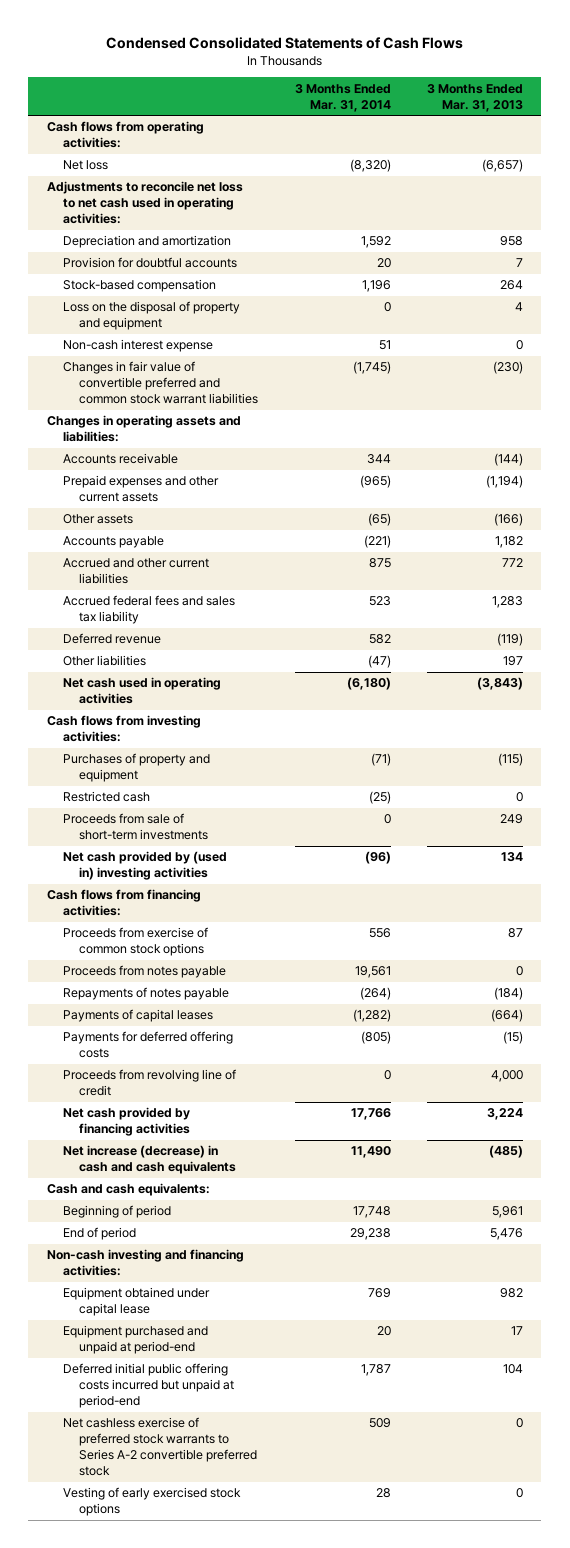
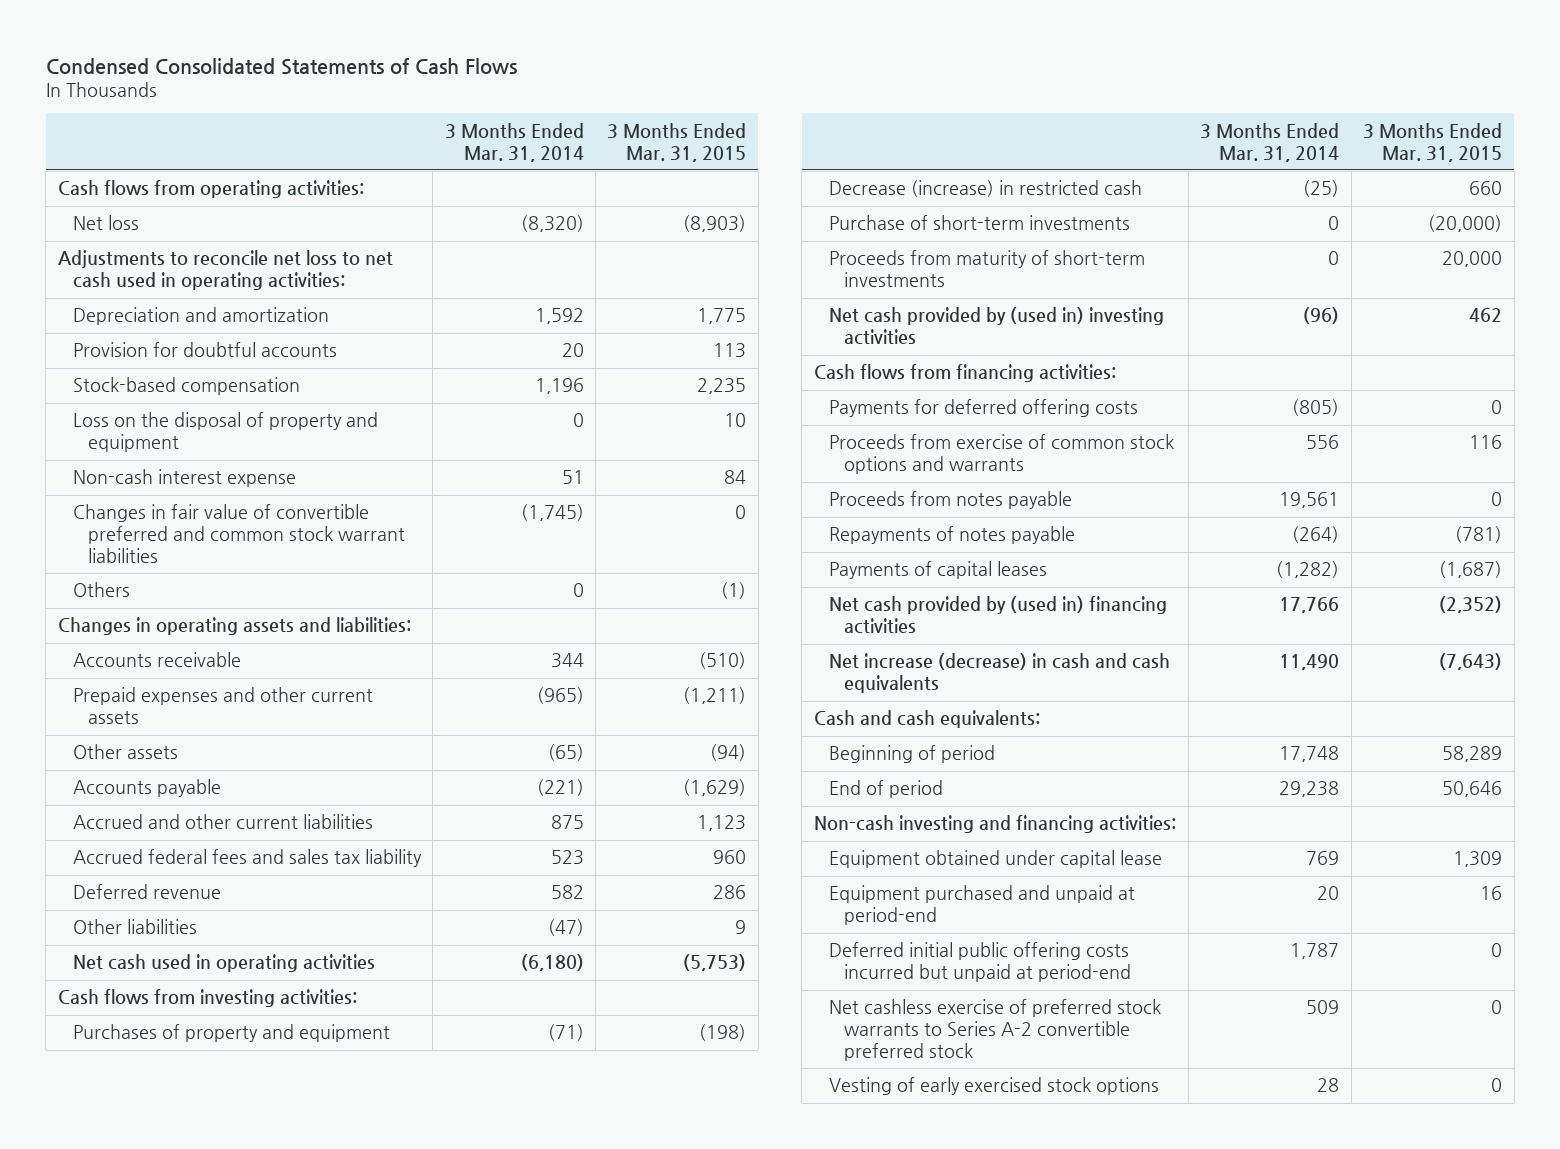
- | 3 Months Ended Mar. 31, 2014 | 3 Months Ended Mar. 31, 2013
+ | 3 Months Ended Mar. 31, 2014 | 3 Months Ended Mar. 31, 2015
+ Others | 0 | (1)
- Restricted cash | (25) | 0
- Proceeds from sale of short-term investments | 0 | 249
+ Decrease (increase) in restricted cash | (25) | 660
+ Purchase of short-term investments | 0 | (20,000)
+ Proceeds from maturity of short-term investments | 0 | 20,000
- Proceeds from exercise of common stock options | 556 | 87
moved up: Payments for deferred offering costs | (805) | 0
+ Proceeds from exercise of common stock options and warrants | 556 | 116
- Proceeds from revolving line of credit | 0 | 4,000
- Net cash provided by financing activities | 17,766 | 3,224
+ Net cash provided by (used in) financing activities | 17,766 | (2,352)

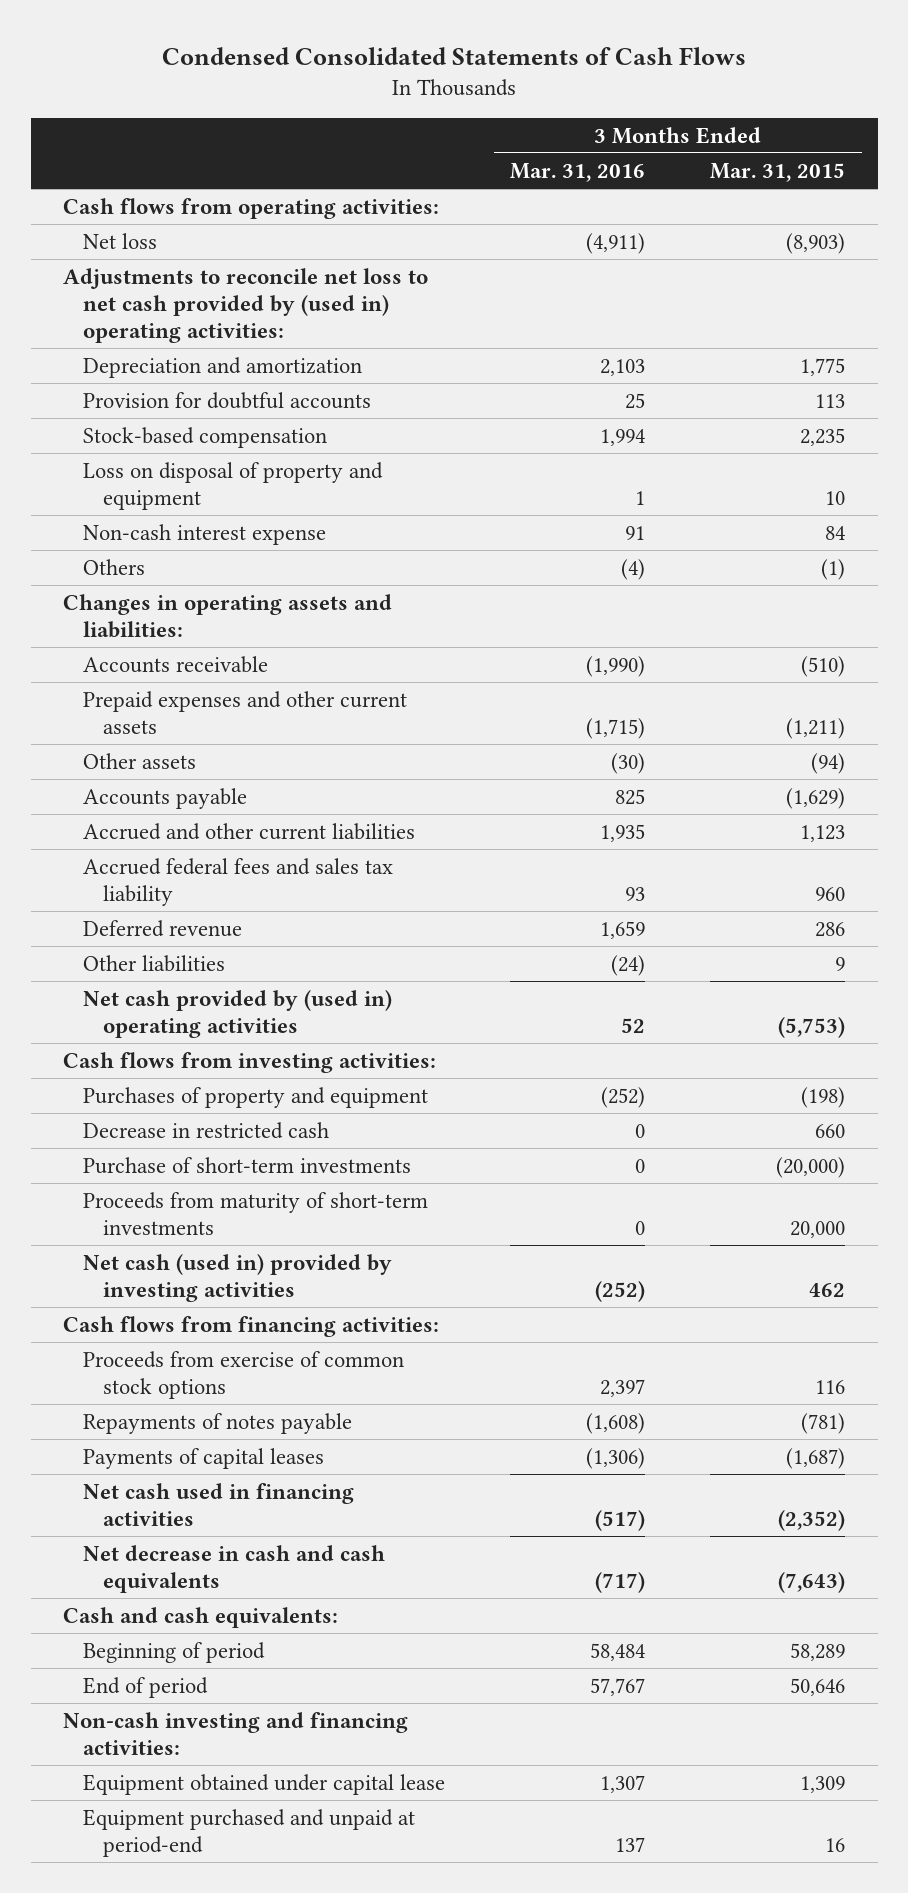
- | 3 Months Ended Mar. 31, 2014 | 3 Months Ended Mar. 31, 2015
+ | 3 Months Ended Mar. 31, 2016 | 3 Months Ended Mar. 31, 2015
- Adjustments to reconcile net loss to net cash used in operating activities:
+ Adjustments to reconcile net loss to net cash provided by (used in) operating activities:
- Loss on the disposal of property and equipment | 0 | 10
+ Loss on disposal of property and equipment | 1 | 10
- Changes in fair value of convertible preferred and common stock warrant liabilities | (1,745) | 0
- Net cash used in operating activities | (6,180) | (5,753)
+ Net cash provided by (used in) operating activities | 52 | (5,753)
- Decrease (increase) in restricted cash | (25) | 660
+ Decrease in restricted cash | 0 | 660
- Net cash provided by (used in) investing activities | (96) | 462
+ Net cash (used in) provided by investing activities | (252) | 462
- Payments for deferred offering costs | (805) | 0
- Proceeds from exercise of common stock options and warrants | 556 | 116
- Proceeds from notes payable | 19,561 | 0
+ Proceeds from exercise of common stock options | 2,397 | 116
- Net cash provided by (used in) financing activities | 17,766 | (2,352)
- Net increase (decrease) in cash and cash equivalents | 11,490 | (7,643)
+ Net cash used in financing activities | (517) | (2,352)
+ Net decrease in cash and cash equivalents | (717) | (7,643)
- Deferred initial public offering costs incurred but unpaid at period-end | 1,787 | 0
- Net cashless exercise of preferred stock warrants to Series A-2 convertible preferred stock | 509 | 0
- Vesting of early exercised stock options | 28 | 0

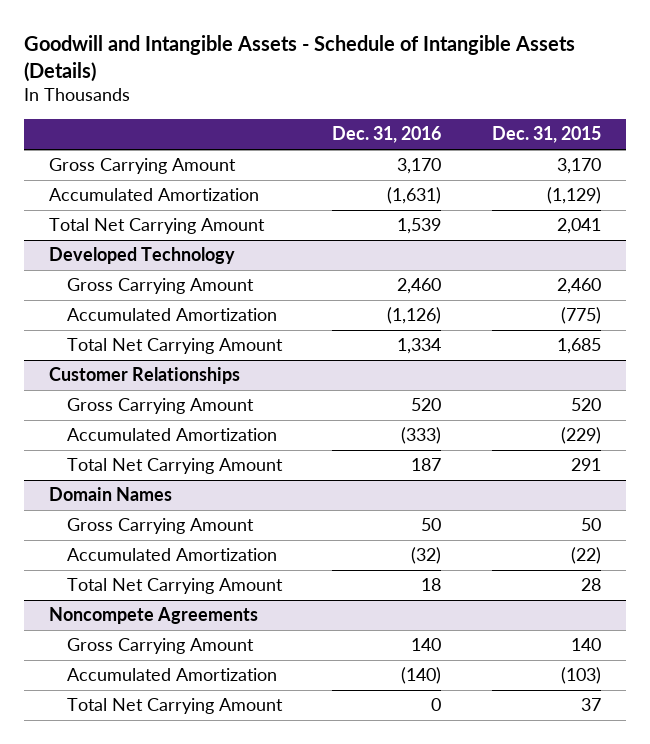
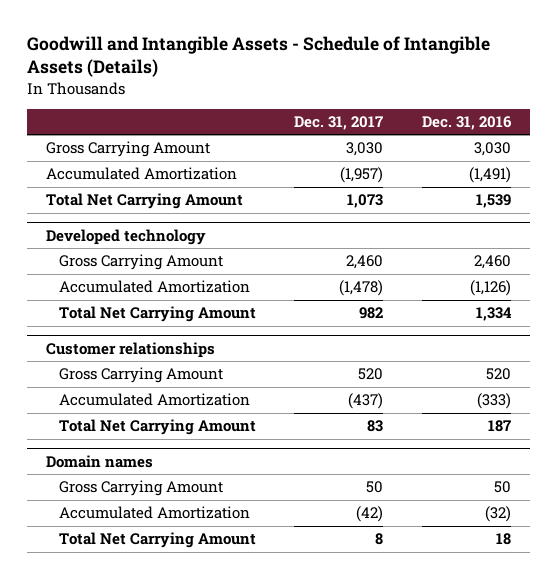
- | Dec. 31, 2016 | Dec. 31, 2015
+ | Dec. 31, 2017 | Dec. 31, 2016
- Gross Carrying Amount | 3,170 | 3,170
- Accumulated Amortization | (1,631) | (1,129)
+ Gross Carrying Amount | 3,030 | 3,030
+ Accumulated Amortization | (1,957) | (1,491)
- Developed Technology
+ Developed technology
- Customer Relationships
+ Customer relationships
- Domain Names
+ Domain names
- Noncompete Agreements
- Gross Carrying Amount | 140 | 140
- Accumulated Amortization | (140) | (103)
- Total Net Carrying Amount | 0 | 37

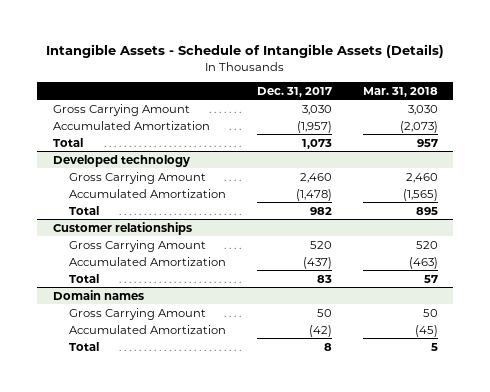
- Goodwill and Intangible Assets - Schedule of Intangible Assets (Details)
+ Intangible Assets - Schedule of Intangible Assets (Details)
- | Dec. 31, 2017 | Dec. 31, 2016
+ | Dec. 31, 2017 | Mar. 31, 2018
- Total Net Carrying Amount | 1,073 | 1,539
+ Total | 1,073 | 957
@ Developed technology
- Total Net Carrying Amount | 982 | 1,334
+ Total | 982 | 895
@ Customer relationships
- Total Net Carrying Amount | 83 | 187
+ Total | 83 | 57
@ Domain names
- Total Net Carrying Amount | 8 | 18
+ Total | 8 | 5

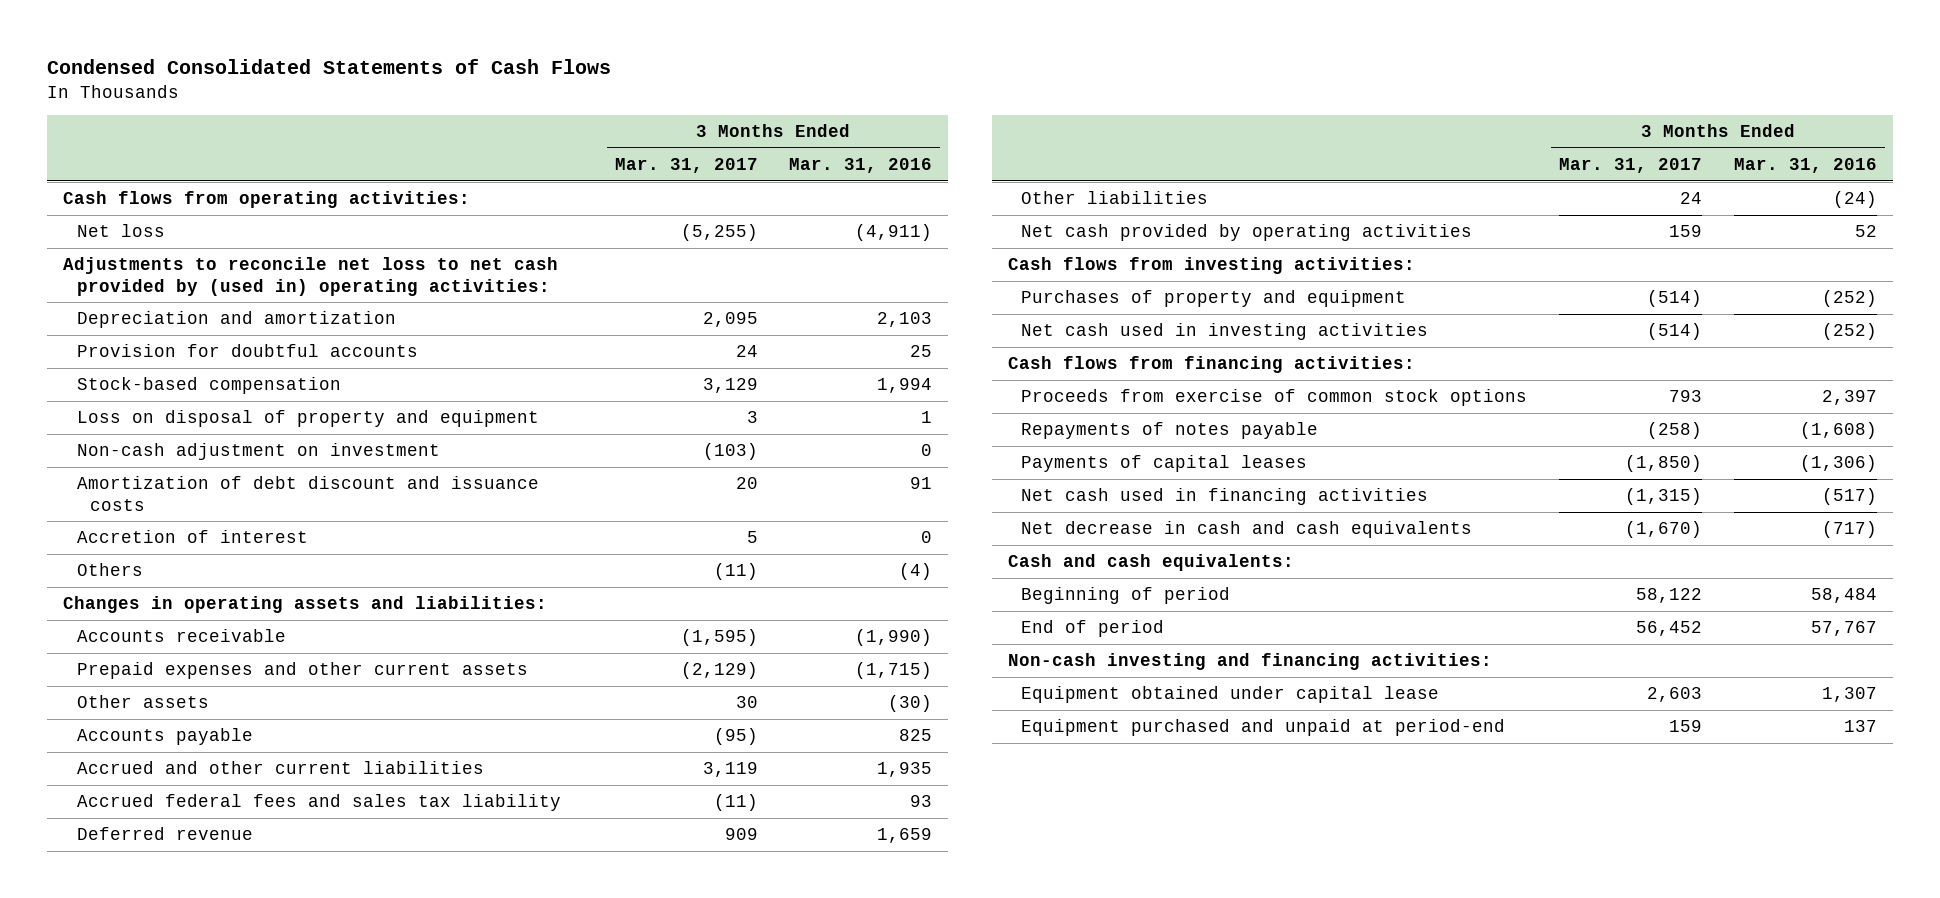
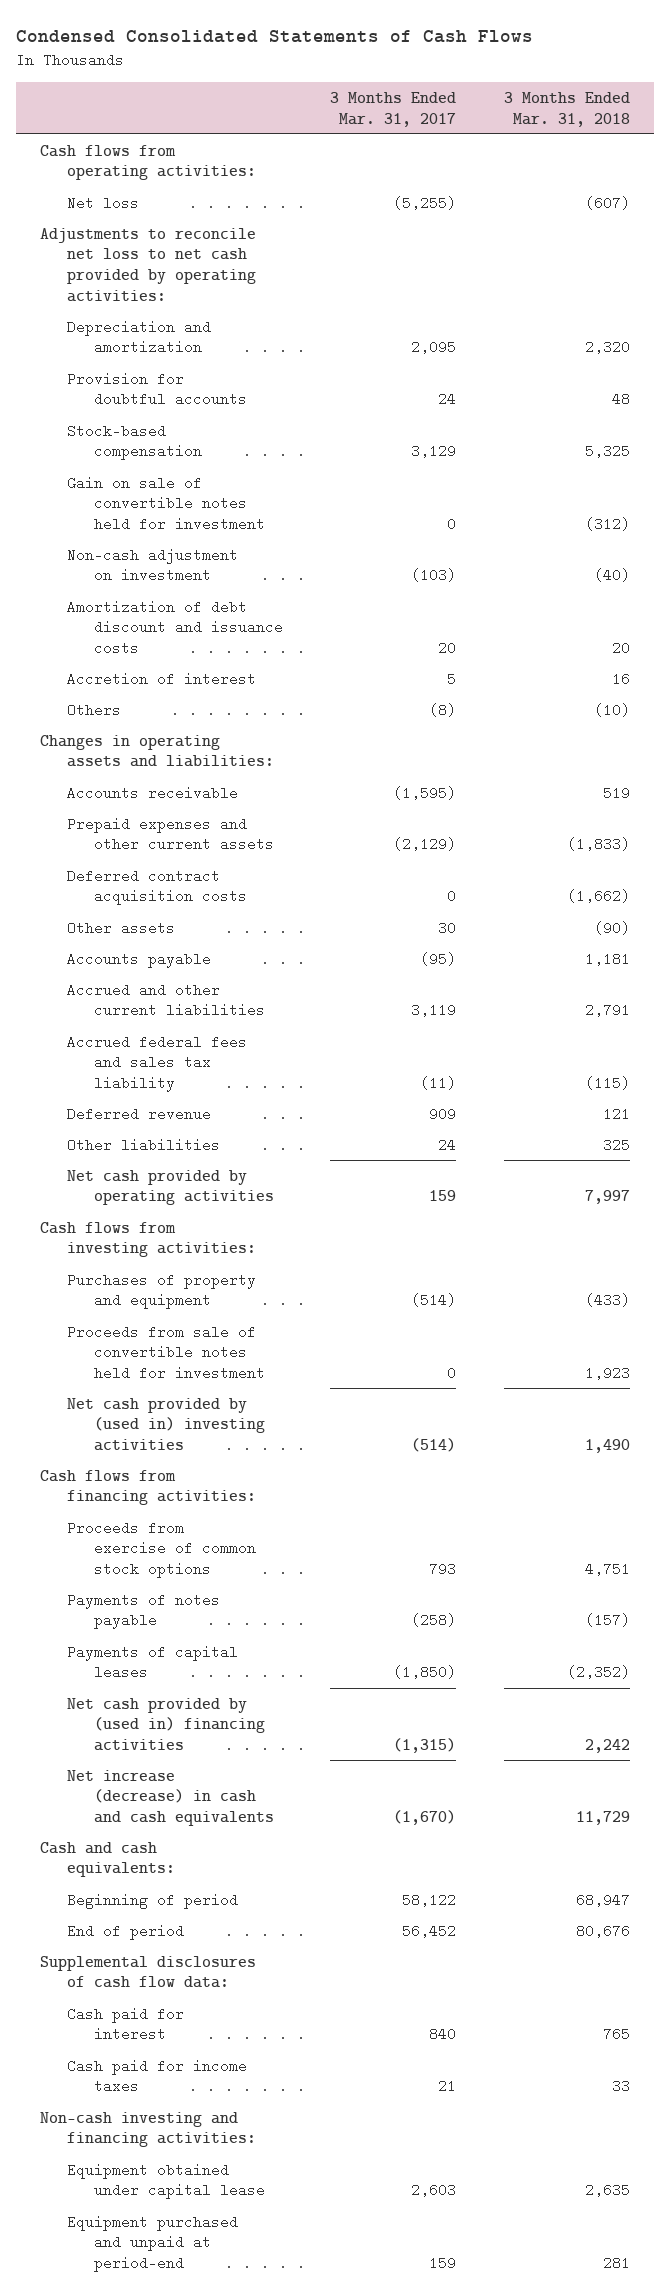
- | 3 Months Ended Mar. 31, 2017 | 3 Months Ended Mar. 31, 2016
+ | 3 Months Ended Mar. 31, 2017 | 3 Months Ended Mar. 31, 2018
- Adjustments to reconcile net loss to net cash provided by (used in) operating activities:
+ Adjustments to reconcile net loss to net cash provided by operating activities:
- Loss on disposal of property and equipment | 3 | 1
+ Gain on sale of convertible notes held for investment | 0 | (312)
- Others | (11) | (4)
+ Others | (8) | (10)
+ Deferred contract acquisition costs | 0 | (1,662)
- Net cash used in investing activities | (514) | (252)
+ Proceeds from sale of convertible notes held for investment | 0 | 1,923
+ Net cash provided by (used in) investing activities | (514) | 1,490
- Repayments of notes payable | (258) | (1,608)
+ Payments of notes payable | (258) | (157)
- Net cash used in financing activities | (1,315) | (517)
- Net decrease in cash and cash equivalents | (1,670) | (717)
+ Net cash provided by (used in) financing activities | (1,315) | 2,242
+ Net increase (decrease) in cash and cash equivalents | (1,670) | 11,729
+ Supplemental disclosures of cash flow data:
+ Cash paid for interest | 840 | 765
+ Cash paid for income taxes | 21 | 33

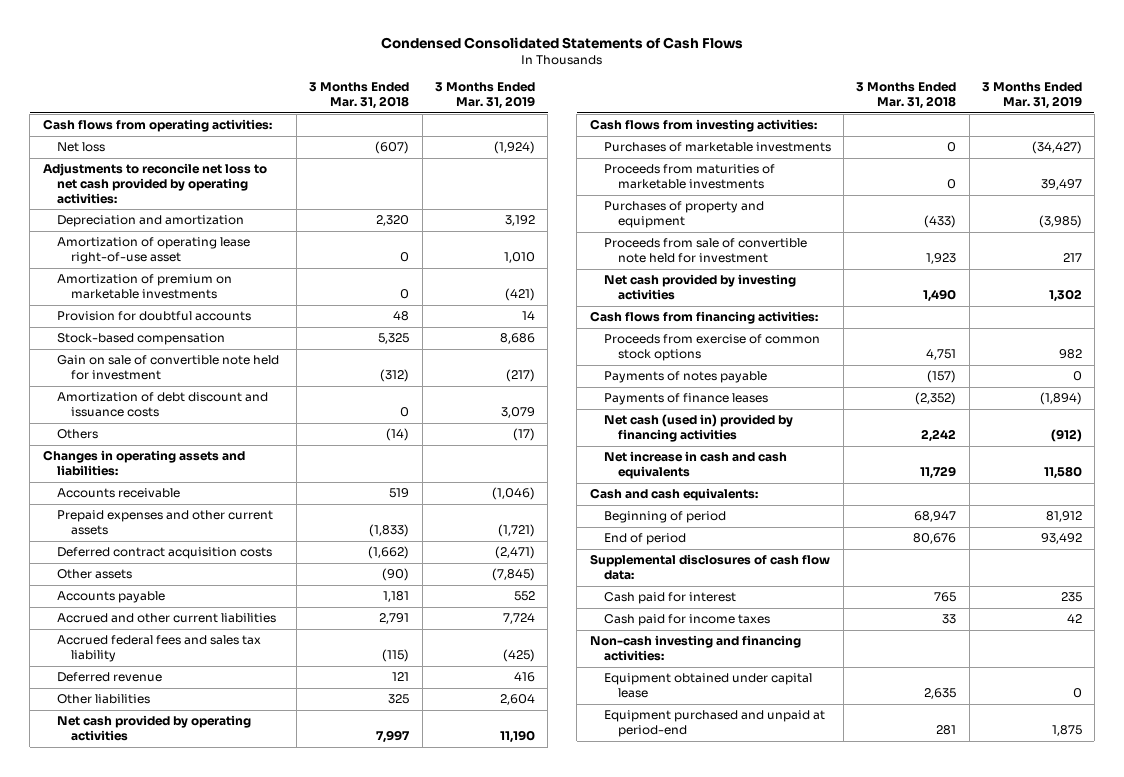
- | 3 Months Ended Mar. 31, 2017 | 3 Months Ended Mar. 31, 2018
+ | 3 Months Ended Mar. 31, 2018 | 3 Months Ended Mar. 31, 2019
+ Amortization of operating lease right-of-use asset | 0 | 1,010
+ Amortization of premium on marketable investments | 0 | (421)
- Gain on sale of convertible notes held for investment | 0 | (312)
- Non-cash adjustment on investment | (103) | (40)
- Amortization of debt discount and issuance costs | 20 | 20
- Accretion of interest | 5 | 16
- Others | (8) | (10)
+ Gain on sale of convertible note held for investment | (312) | (217)
+ Amortization of debt discount and issuance costs | 0 | 3,079
+ Others | (14) | (17)
+ Purchases of marketable investments | 0 | (34,427)
+ Proceeds from maturities of marketable investments | 0 | 39,497
- Proceeds from sale of convertible notes held for investment | 0 | 1,923
- Net cash provided by (used in) investing activities | (514) | 1,490
+ Proceeds from sale of convertible note held for investment | 1,923 | 217
+ Net cash provided by investing activities | 1,490 | 1,302
- Payments of capital leases | (1,850) | (2,352)
- Net cash provided by (used in) financing activities | (1,315) | 2,242
- Net increase (decrease) in cash and cash equivalents | (1,670) | 11,729
+ Payments of finance leases | (2,352) | (1,894)
+ Net cash (used in) provided by financing activities | 2,242 | (912)
+ Net increase in cash and cash equivalents | 11,729 | 11,580

